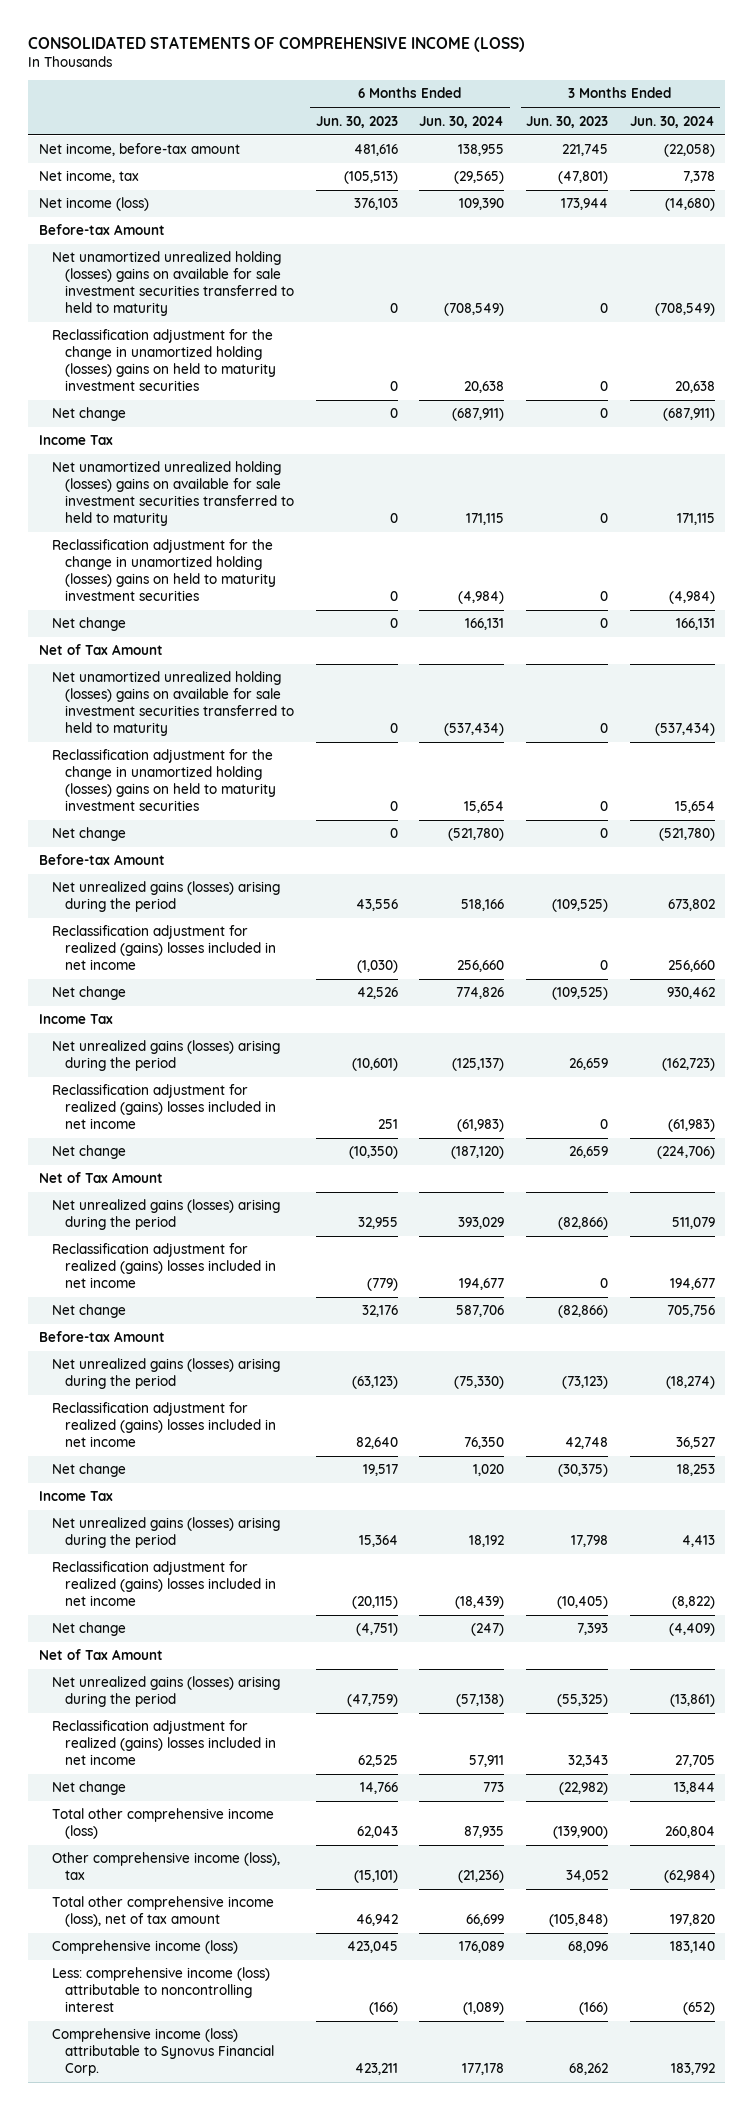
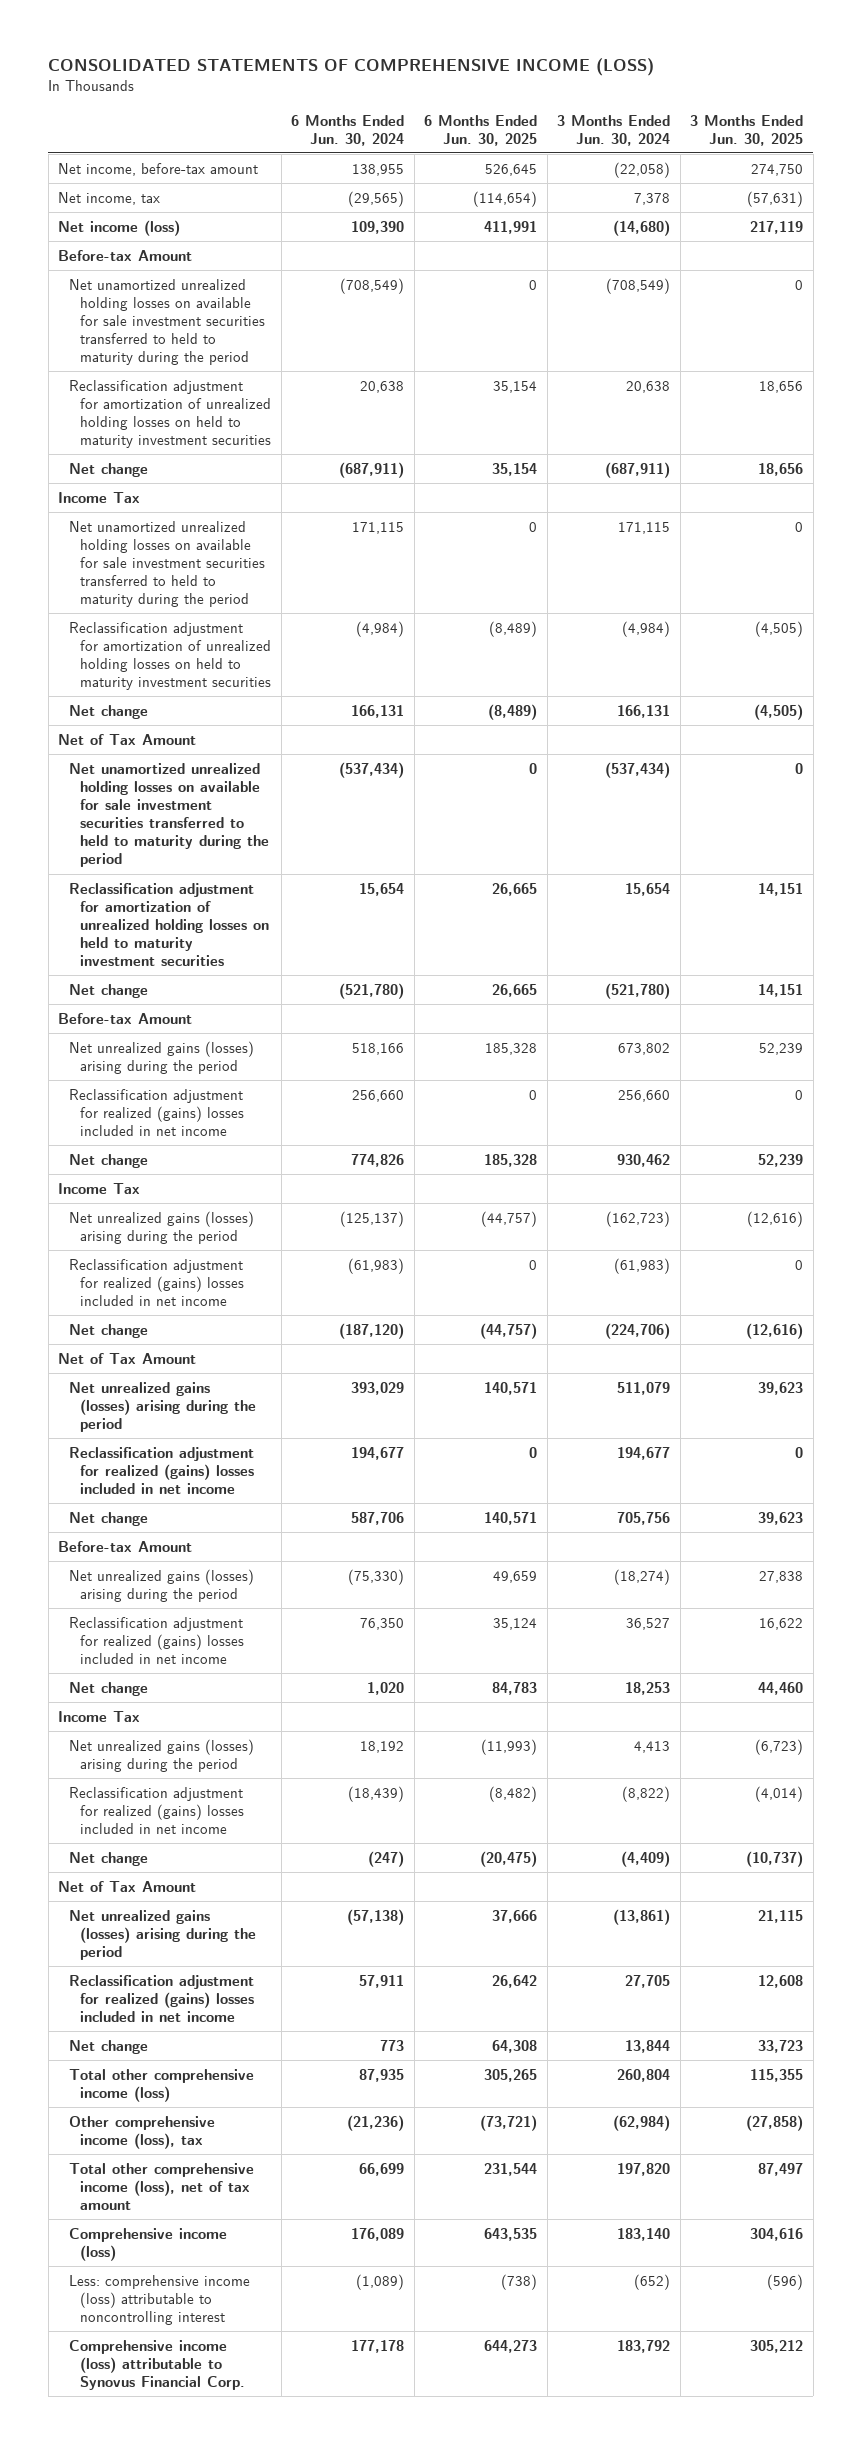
- | 6 Months Ended Jun. 30, 2023 | 6 Months Ended Jun. 30, 2024 | 3 Months Ended Jun. 30, 2023 | 3 Months Ended Jun. 30, 2024
+ | 6 Months Ended Jun. 30, 2024 | 6 Months Ended Jun. 30, 2025 | 3 Months Ended Jun. 30, 2024 | 3 Months Ended Jun. 30, 2025
- Net unamortized unrealized holding (losses) gains on available for sale investment securities transferred to held to maturity | 0 | (708,549) | 0 | (708,549)
- Reclassification adjustment for the change in unamortized holding (losses) gains on held to maturity investment securities | 0 | 20,638 | 0 | 20,638
+ Net unamortized unrealized holding losses on available for sale investment securities transferred to held to maturity during the period | (708,549) | 0 | (708,549) | 0
+ Reclassification adjustment for amortization of unrealized holding losses on held to maturity investment securities | 20,638 | 35,154 | 20,638 | 18,656
- Net unamortized unrealized holding (losses) gains on available for sale investment securities transferred to held to maturity | 0 | 171,115 | 0 | 171,115
- Reclassification adjustment for the change in unamortized holding (losses) gains on held to maturity investment securities | 0 | (4,984) | 0 | (4,984)
+ Net unamortized unrealized holding losses on available for sale investment securities transferred to held to maturity during the period | 171,115 | 0 | 171,115 | 0
+ Reclassification adjustment for amortization of unrealized holding losses on held to maturity investment securities | (4,984) | (8,489) | (4,984) | (4,505)
- Net unamortized unrealized holding (losses) gains on available for sale investment securities transferred to held to maturity | 0 | (537,434) | 0 | (537,434)
- Reclassification adjustment for the change in unamortized holding (losses) gains on held to maturity investment securities | 0 | 15,654 | 0 | 15,654
+ Net unamortized unrealized holding losses on available for sale investment securities transferred to held to maturity during the period | (537,434) | 0 | (537,434) | 0
+ Reclassification adjustment for amortization of unrealized holding losses on held to maturity investment securities | 15,654 | 26,665 | 15,654 | 14,151

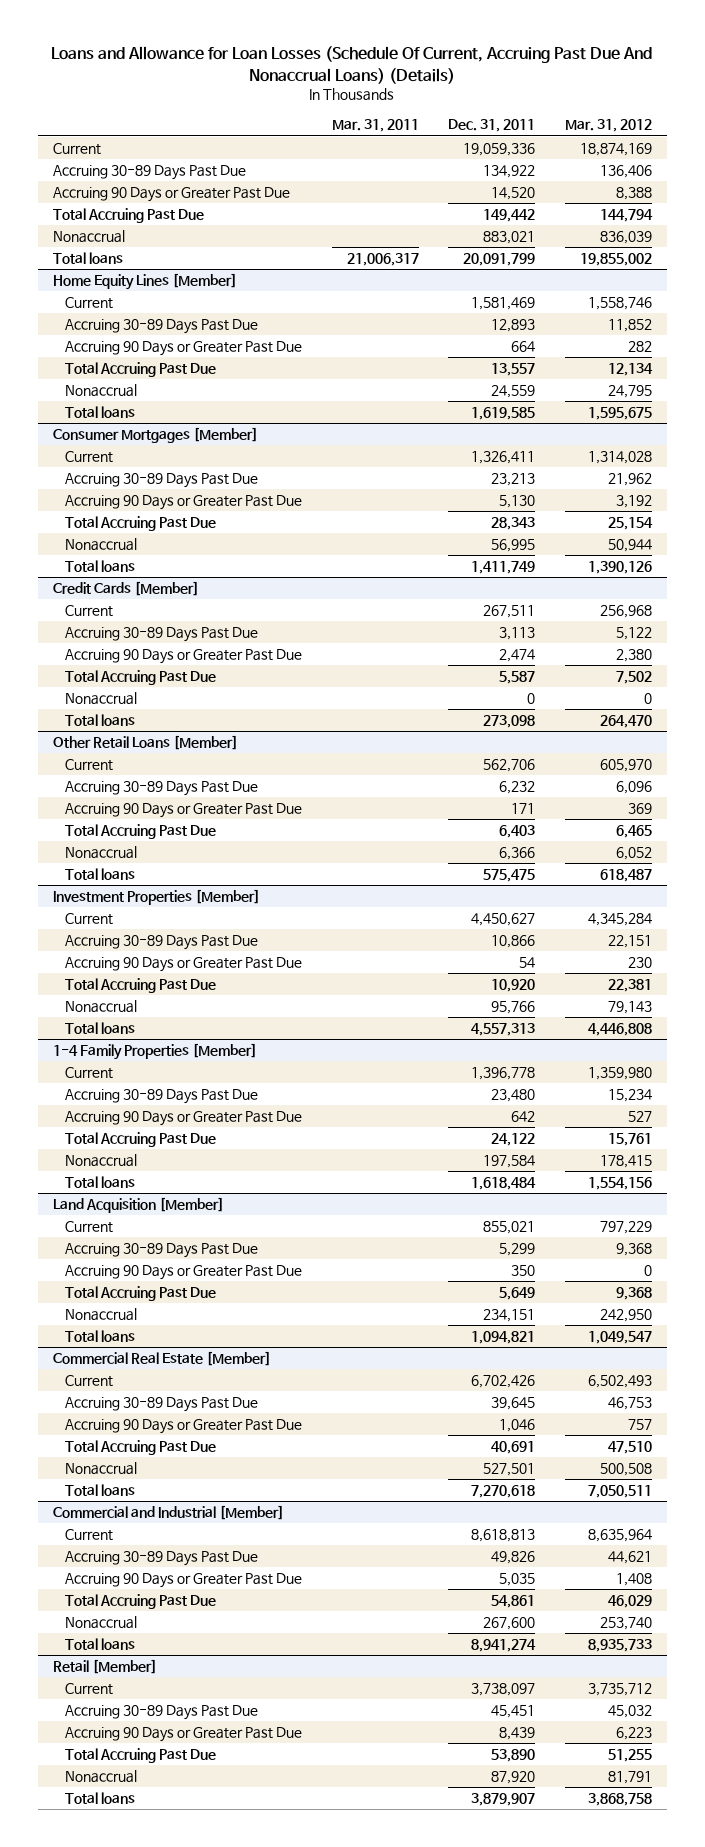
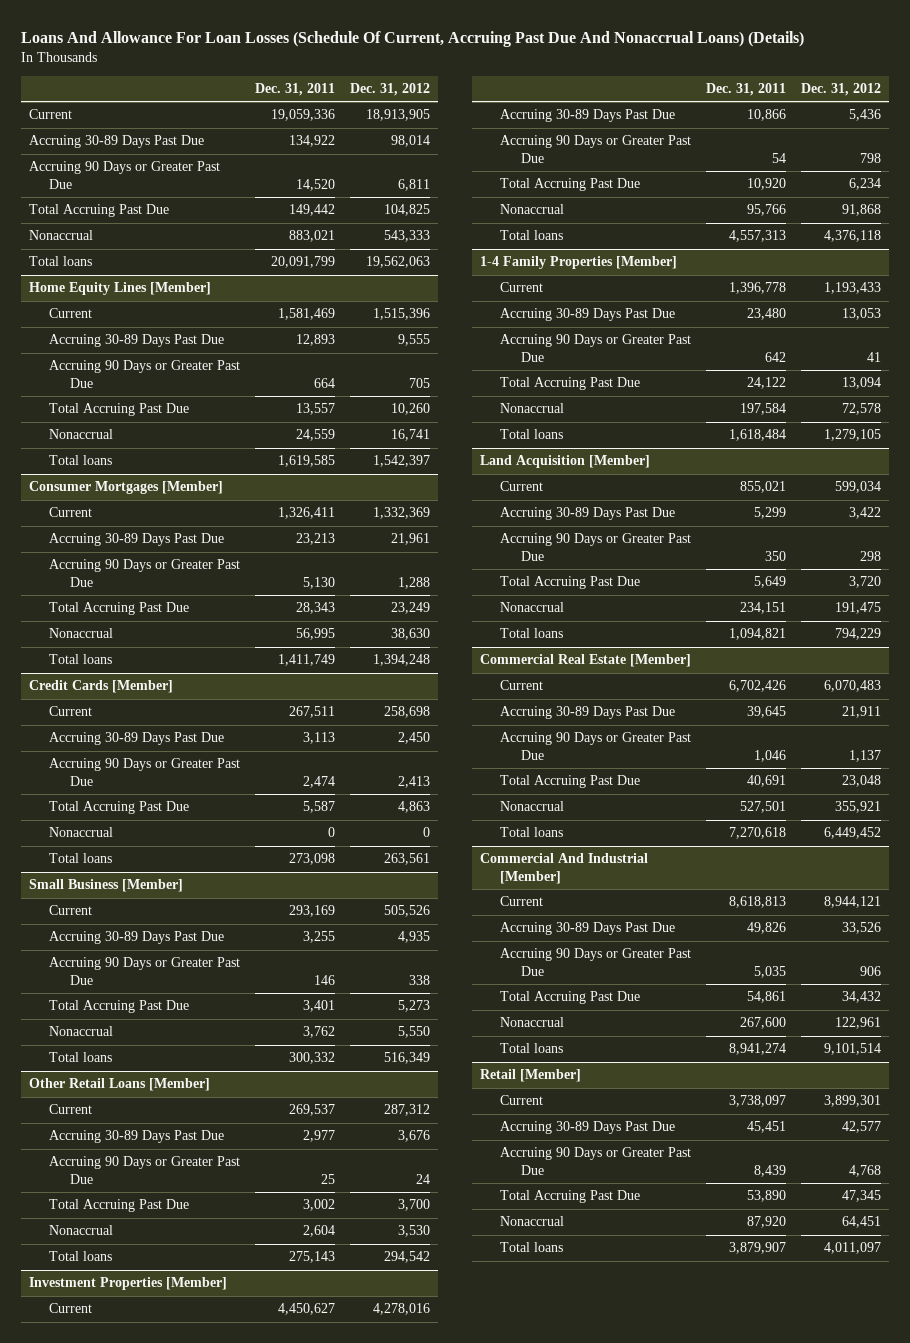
- Loans and Allowance for Loan Losses (Schedule Of Current, Accruing Past Due And Nonaccrual Loans) (Details)
+ Loans And Allowance For Loan Losses (Schedule Of Current, Accruing Past Due And Nonaccrual Loans) (Details)
- | Mar. 31, 2011 | Dec. 31, 2011 | Mar. 31, 2012
+ | Dec. 31, 2011 | Dec. 31, 2012
+ Small Business [Member]
+ Current | 293,169 | 505,526
+ Accruing 30-89 Days Past Due | 3,255 | 4,935
+ Accruing 90 Days or Greater Past Due | 146 | 338
+ Total Accruing Past Due | 3,401 | 5,273
+ Nonaccrual | 3,762 | 5,550
+ Total loans | 300,332 | 516,349
@ Other Retail Loans [Member]
- Current | | 562,706 | 605,970
- Accruing 30-89 Days Past Due | | 6,232 | 6,096
- Accruing 90 Days or Greater Past Due | | 171 | 369
- Total Accruing Past Due | | 6,403 | 6,465
- Nonaccrual | | 6,366 | 6,052
- Total loans | | 575,475 | 618,487
+ Current | 269,537 | 287,312
+ Accruing 30-89 Days Past Due | 2,977 | 3,676
+ Accruing 90 Days or Greater Past Due | 25 | 24
+ Total Accruing Past Due | 3,002 | 3,700
+ Nonaccrual | 2,604 | 3,530
+ Total loans | 275,143 | 294,542
- Commercial and Industrial [Member]
+ Commercial And Industrial [Member]

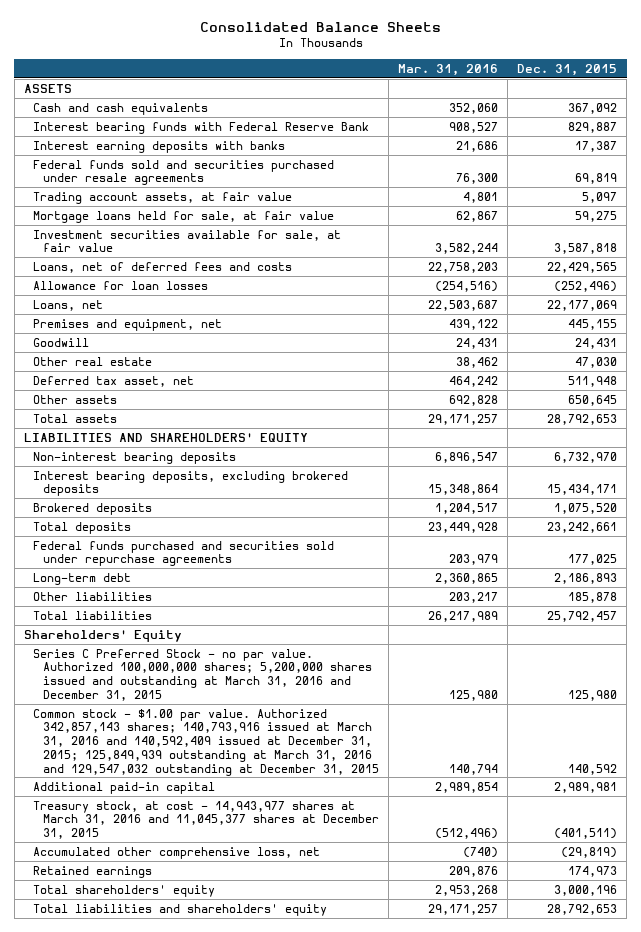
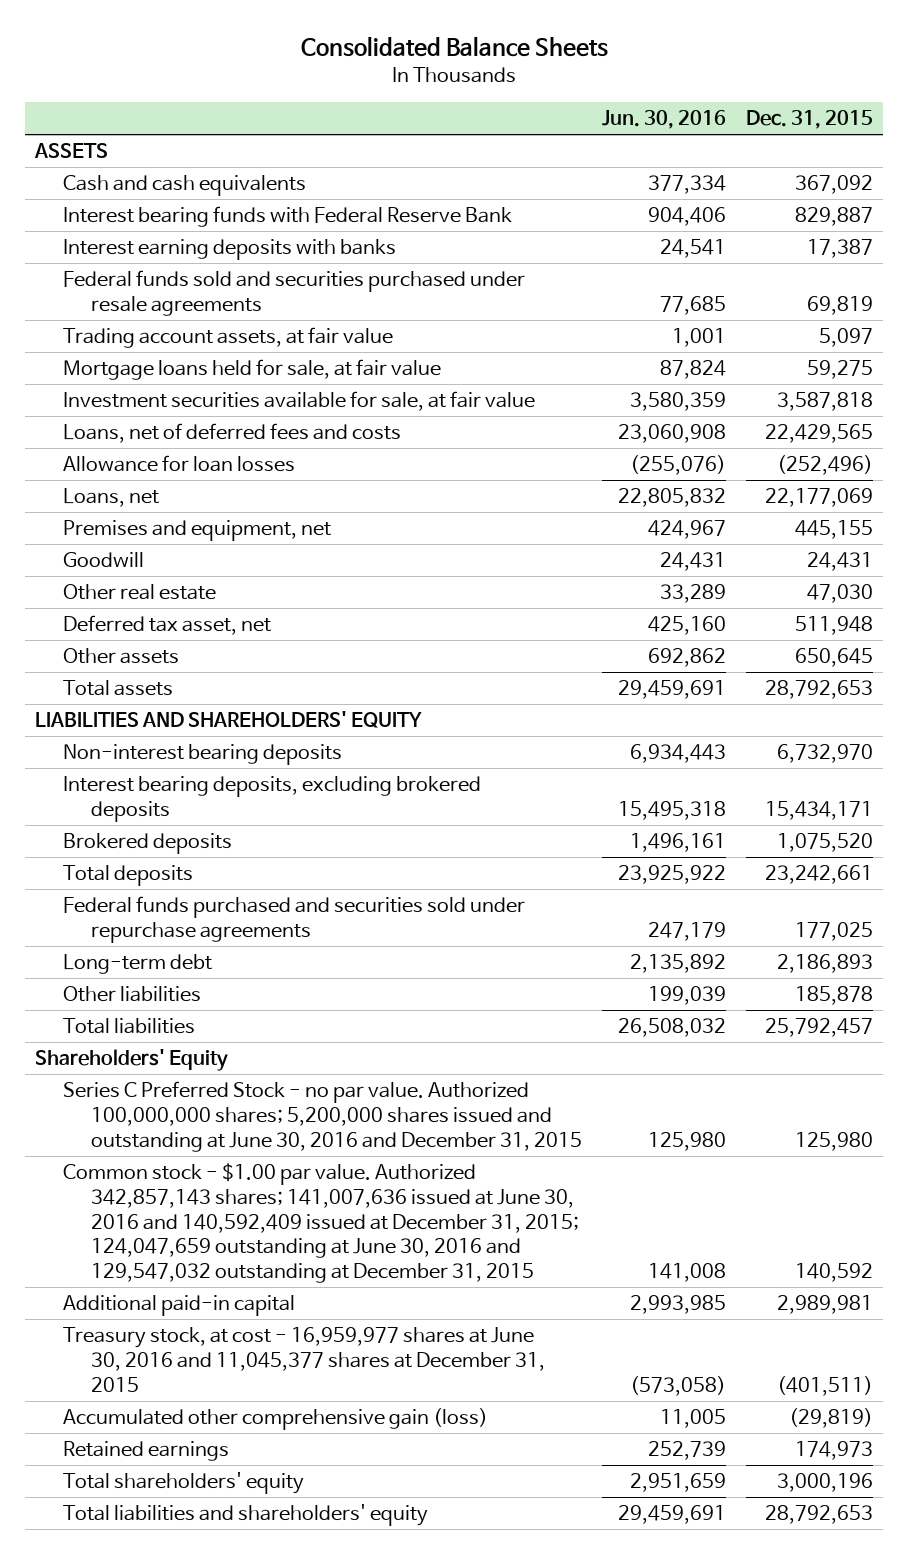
- | Mar. 31, 2016 | Dec. 31, 2015
+ | Jun. 30, 2016 | Dec. 31, 2015
- Series C Preferred Stock - no par value. Authorized 100,000,000 shares; 5,200,000 shares issued and outstanding at March 31, 2016 and December 31, 2015 | 125,980 | 125,980
- Common stock - $1.00 par value. Authorized 342,857,143 shares; 140,793,916 issued at March 31, 2016 and 140,592,409 issued at December 31, 2015; 125,849,939 outstanding at March 31, 2016 and 129,547,032 outstanding at December 31, 2015 | 140,794 | 140,592
+ Series C Preferred Stock - no par value. Authorized 100,000,000 shares; 5,200,000 shares issued and outstanding at June 30, 2016 and December 31, 2015 | 125,980 | 125,980
+ Common stock - $1.00 par value. Authorized 342,857,143 shares; 141,007,636 issued at June 30, 2016 and 140,592,409 issued at December 31, 2015; 124,047,659 outstanding at June 30, 2016 and 129,547,032 outstanding at December 31, 2015 | 141,008 | 140,592
- Treasury stock, at cost - 14,943,977 shares at March 31, 2016 and 11,045,377 shares at December 31, 2015 | (512,496) | (401,511)
- Accumulated other comprehensive loss, net | (740) | (29,819)
+ Treasury stock, at cost - 16,959,977 shares at June 30, 2016 and 11,045,377 shares at December 31, 2015 | (573,058) | (401,511)
+ Accumulated other comprehensive gain (loss) | 11,005 | (29,819)

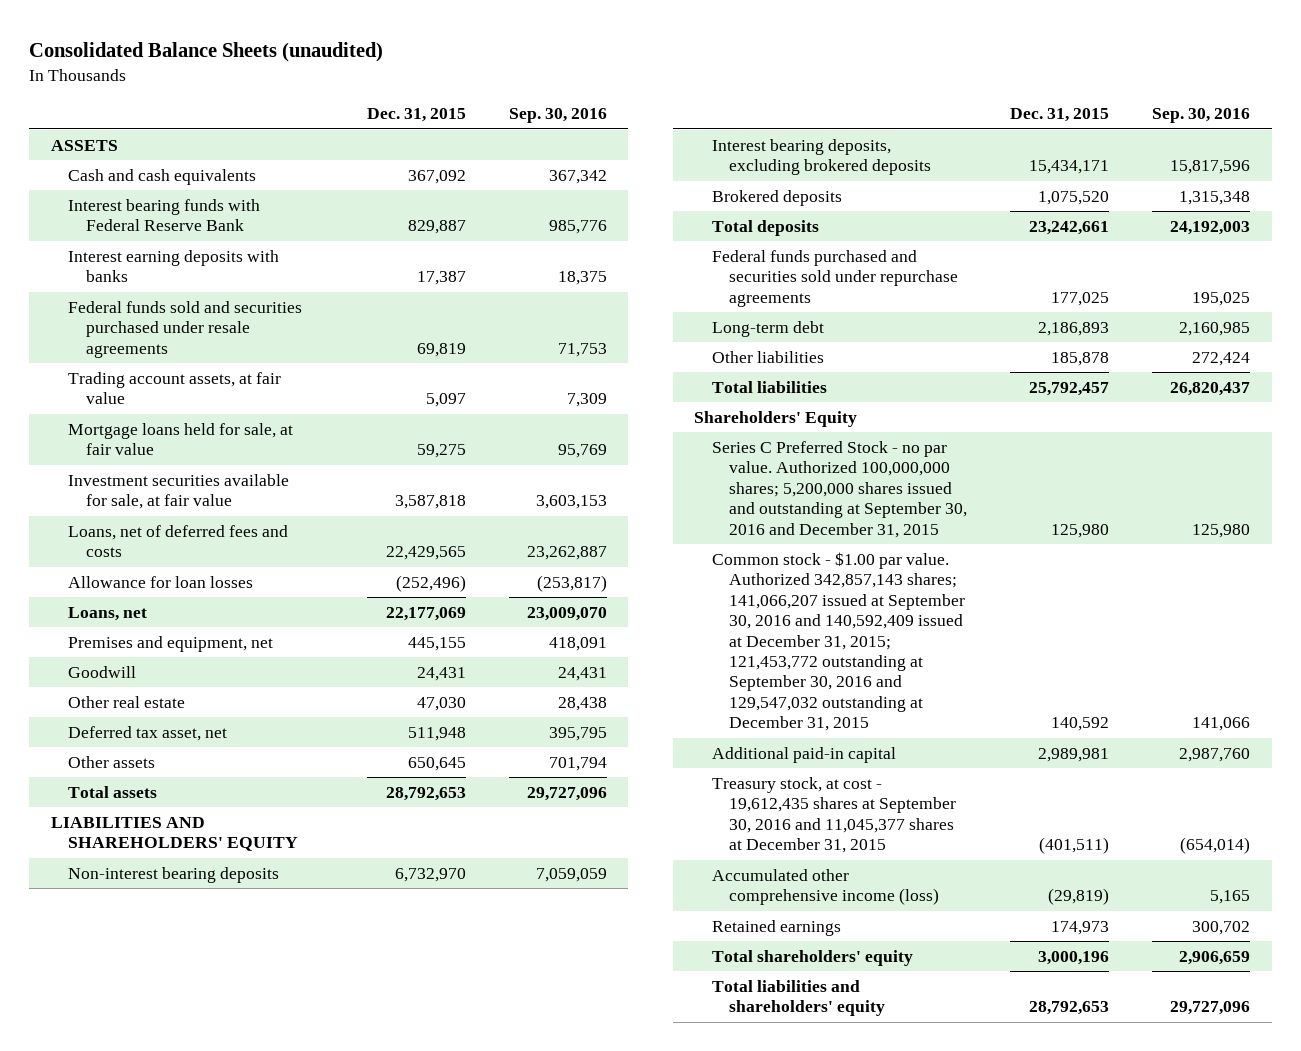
- Consolidated Balance Sheets
+ Consolidated Balance Sheets (unaudited)
- | Jun. 30, 2016 | Dec. 31, 2015
+ | Dec. 31, 2015 | Sep. 30, 2016
- Series C Preferred Stock - no par value. Authorized 100,000,000 shares; 5,200,000 shares issued and outstanding at June 30, 2016 and December 31, 2015 | 125,980 | 125,980
- Common stock - $1.00 par value. Authorized 342,857,143 shares; 141,007,636 issued at June 30, 2016 and 140,592,409 issued at December 31, 2015; 124,047,659 outstanding at June 30, 2016 and 129,547,032 outstanding at December 31, 2015 | 141,008 | 140,592
+ Series C Preferred Stock - no par value. Authorized 100,000,000 shares; 5,200,000 shares issued and outstanding at September 30, 2016 and December 31, 2015 | 125,980 | 125,980
+ Common stock - $1.00 par value. Authorized 342,857,143 shares; 141,066,207 issued at September 30, 2016 and 140,592,409 issued at December 31, 2015; 121,453,772 outstanding at September 30, 2016 and 129,547,032 outstanding at December 31, 2015 | 140,592 | 141,066
- Treasury stock, at cost - 16,959,977 shares at June 30, 2016 and 11,045,377 shares at December 31, 2015 | (573,058) | (401,511)
- Accumulated other comprehensive gain (loss) | 11,005 | (29,819)
+ Treasury stock, at cost - 19,612,435 shares at September 30, 2016 and 11,045,377 shares at December 31, 2015 | (401,511) | (654,014)
+ Accumulated other comprehensive income (loss) | (29,819) | 5,165

